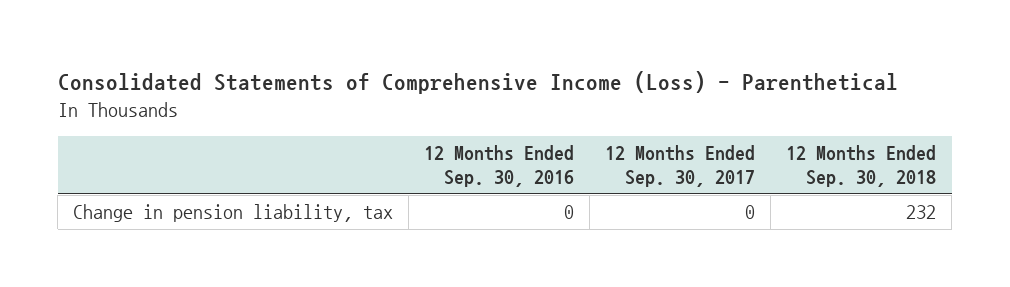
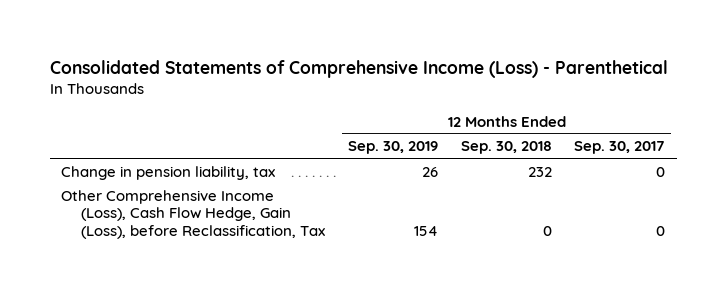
- | 12 Months Ended Sep. 30, 2016 | 12 Months Ended Sep. 30, 2017 | 12 Months Ended Sep. 30, 2018
+ | 12 Months Ended Sep. 30, 2019 | 12 Months Ended Sep. 30, 2018 | 12 Months Ended Sep. 30, 2017
+ Other Comprehensive Income (Loss), Cash Flow Hedge, Gain (Loss), before Reclassification, Tax | 154 | 0 | 0

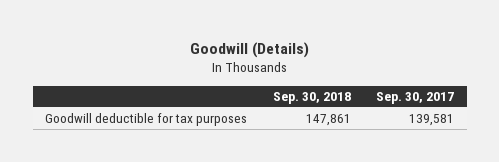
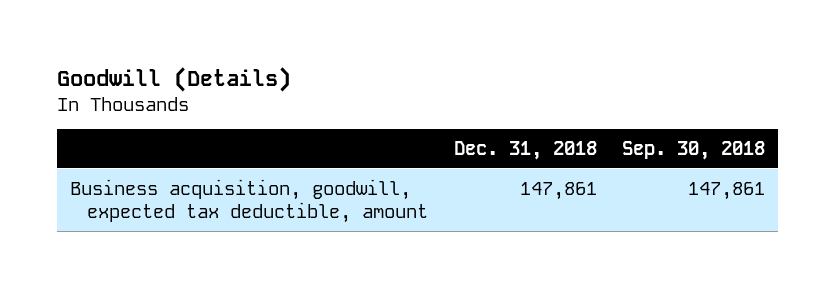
- | Sep. 30, 2018 | Sep. 30, 2017
+ | Dec. 31, 2018 | Sep. 30, 2018
- Goodwill deductible for tax purposes | 147,861 | 139,581
+ Business acquisition, goodwill, expected tax deductible, amount | 147,861 | 147,861

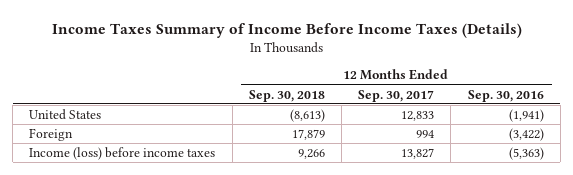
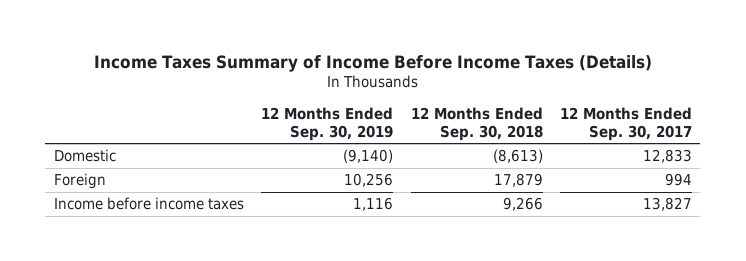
- | 12 Months Ended Sep. 30, 2018 | 12 Months Ended Sep. 30, 2017 | 12 Months Ended Sep. 30, 2016
+ | 12 Months Ended Sep. 30, 2019 | 12 Months Ended Sep. 30, 2018 | 12 Months Ended Sep. 30, 2017
- United States | (8,613) | 12,833 | (1,941)
+ Domestic | (9,140) | (8,613) | 12,833
- Income (loss) before income taxes | 9,266 | 13,827 | (5,363)
+ Income before income taxes | 1,116 | 9,266 | 13,827

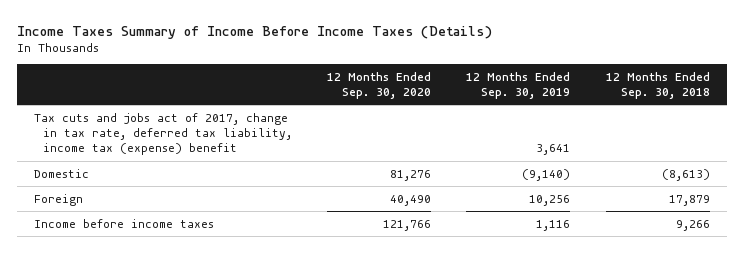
- | 12 Months Ended Sep. 30, 2019 | 12 Months Ended Sep. 30, 2018 | 12 Months Ended Sep. 30, 2017
+ | 12 Months Ended Sep. 30, 2020 | 12 Months Ended Sep. 30, 2019 | 12 Months Ended Sep. 30, 2018
+ Tax cuts and jobs act of 2017, change in tax rate, deferred tax liability, income tax (expense) benefit | | 3,641 |

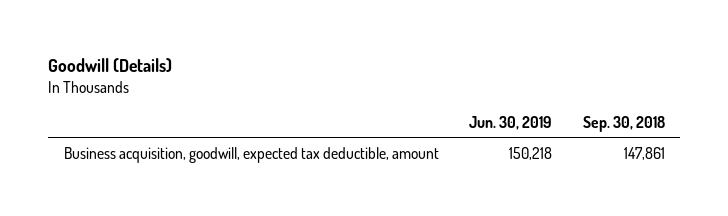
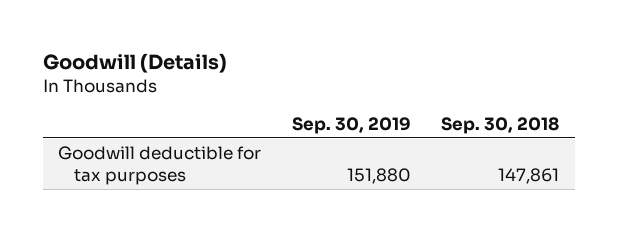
- | Jun. 30, 2019 | Sep. 30, 2018
+ | Sep. 30, 2019 | Sep. 30, 2018
- Business acquisition, goodwill, expected tax deductible, amount | 150,218 | 147,861
+ Goodwill deductible for tax purposes | 151,880 | 147,861

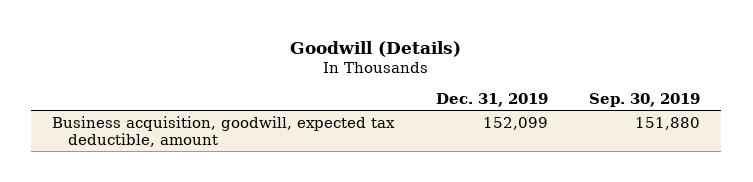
- | Sep. 30, 2019 | Sep. 30, 2018
+ | Dec. 31, 2019 | Sep. 30, 2019
- Goodwill deductible for tax purposes | 151,880 | 147,861
+ Business acquisition, goodwill, expected tax deductible, amount | 152,099 | 151,880

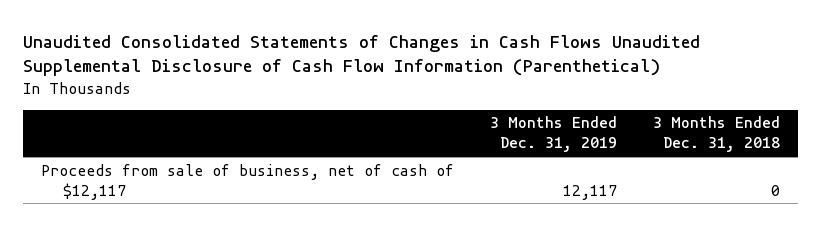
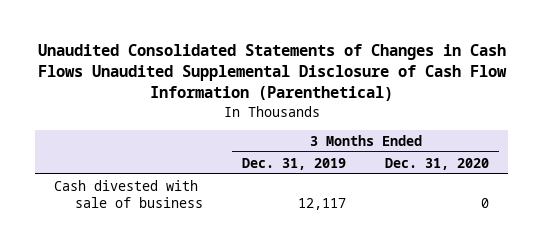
- | 3 Months Ended Dec. 31, 2019 | 3 Months Ended Dec. 31, 2018
+ | 3 Months Ended Dec. 31, 2019 | 3 Months Ended Dec. 31, 2020
- Proceeds from sale of business, net of cash of $12,117 | 12,117 | 0
+ Cash divested with sale of business | 12,117 | 0

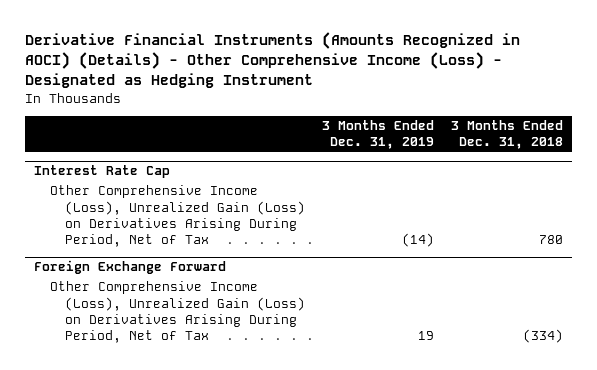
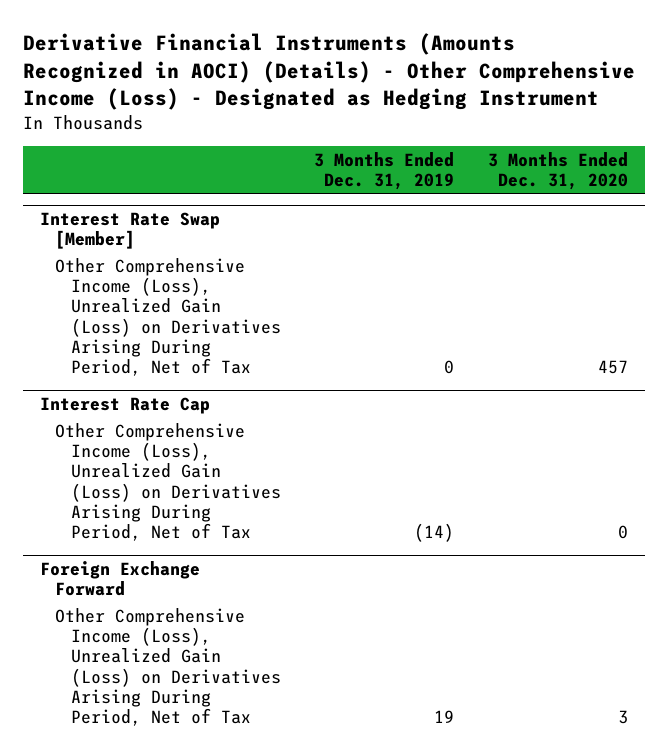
- | 3 Months Ended Dec. 31, 2019 | 3 Months Ended Dec. 31, 2018
+ | 3 Months Ended Dec. 31, 2019 | 3 Months Ended Dec. 31, 2020
+ Interest Rate Swap [Member]
+ Other Comprehensive Income (Loss), Unrealized Gain (Loss) on Derivatives Arising During Period, Net of Tax | 0 | 457

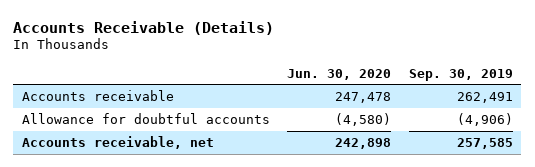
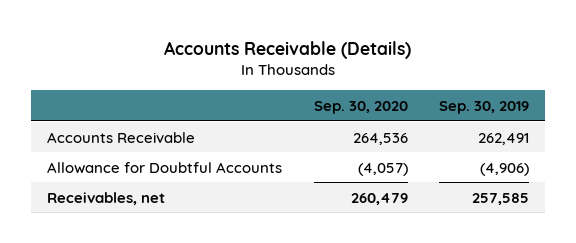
- | Jun. 30, 2020 | Sep. 30, 2019
+ | Sep. 30, 2020 | Sep. 30, 2019
- Accounts receivable | 247,478 | 262,491
- Allowance for doubtful accounts | (4,580) | (4,906)
- Accounts receivable, net | 242,898 | 257,585
+ Accounts Receivable | 264,536 | 262,491
+ Allowance for Doubtful Accounts | (4,057) | (4,906)
+ Receivables, net | 260,479 | 257,585

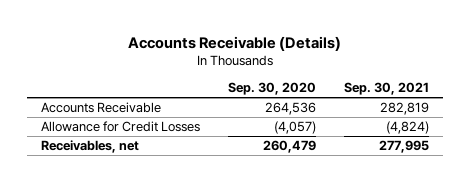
- | Sep. 30, 2020 | Sep. 30, 2019
+ | Sep. 30, 2020 | Sep. 30, 2021
- Allowance for Doubtful Accounts | (4,057) | (4,906)
+ Allowance for Credit Losses | (4,057) | (4,824)

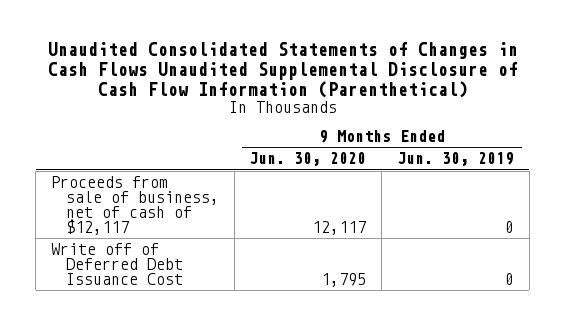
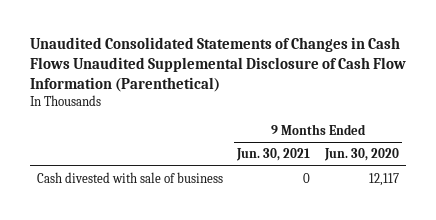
- | 9 Months Ended Jun. 30, 2020 | 9 Months Ended Jun. 30, 2019
+ | 9 Months Ended Jun. 30, 2021 | 9 Months Ended Jun. 30, 2020
- Proceeds from sale of business, net of cash of $12,117 | 12,117 | 0
- Write off of Deferred Debt Issuance Cost | 1,795 | 0
+ Cash divested with sale of business | 0 | 12,117

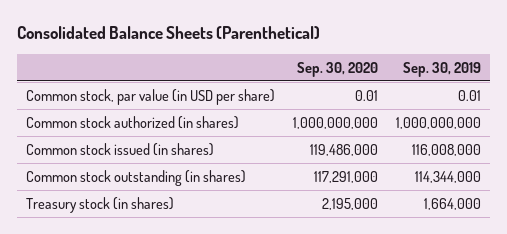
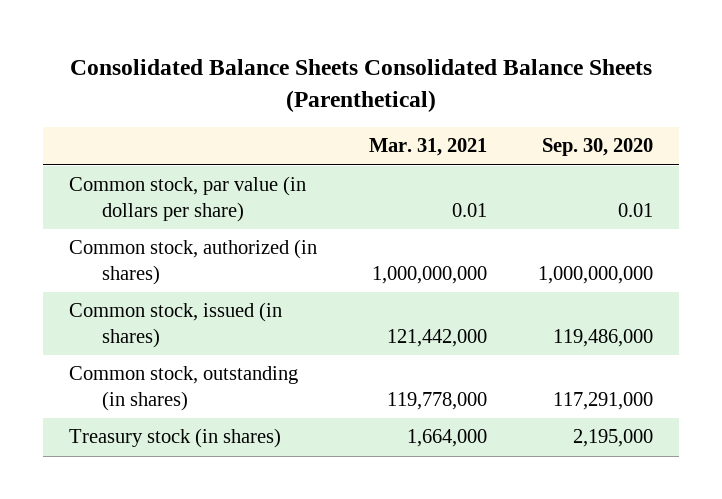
- Consolidated Balance Sheets (Parenthetical)
+ Consolidated Balance Sheets Consolidated Balance Sheets (Parenthetical)
- | Sep. 30, 2020 | Sep. 30, 2019
+ | Mar. 31, 2021 | Sep. 30, 2020
- Common stock, par value (in USD per share) | 0.01 | 0.01
- Common stock authorized (in shares) | 1,000,000,000 | 1,000,000,000
- Common stock issued (in shares) | 119,486,000 | 116,008,000
- Common stock outstanding (in shares) | 117,291,000 | 114,344,000
+ Common stock, par value (in dollars per share) | 0.01 | 0.01
+ Common stock, authorized (in shares) | 1,000,000,000 | 1,000,000,000
+ Common stock, issued (in shares) | 121,442,000 | 119,486,000
+ Common stock, outstanding (in shares) | 119,778,000 | 117,291,000

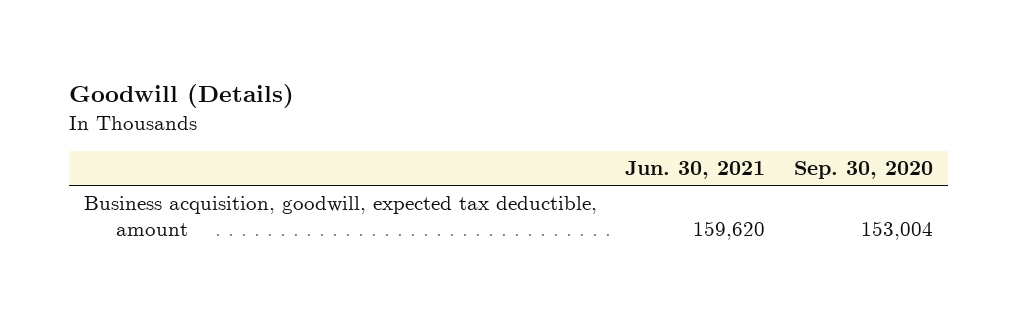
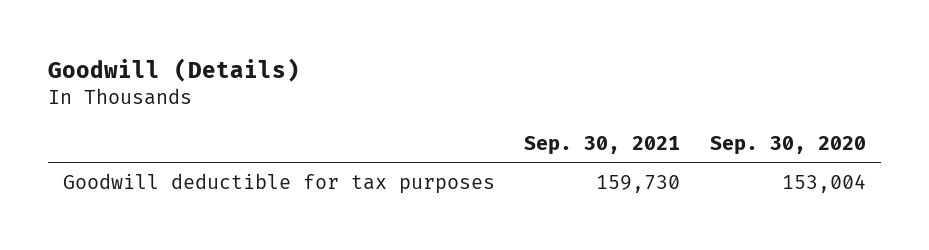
- | Jun. 30, 2021 | Sep. 30, 2020
+ | Sep. 30, 2021 | Sep. 30, 2020
- Business acquisition, goodwill, expected tax deductible, amount | 159,620 | 153,004
+ Goodwill deductible for tax purposes | 159,730 | 153,004

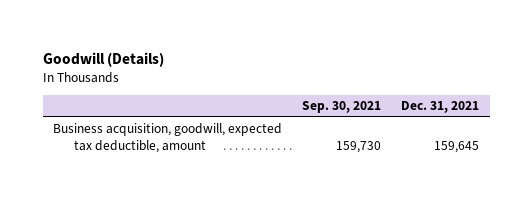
- | Sep. 30, 2021 | Sep. 30, 2020
+ | Sep. 30, 2021 | Dec. 31, 2021
- Goodwill deductible for tax purposes | 159,730 | 153,004
+ Business acquisition, goodwill, expected tax deductible, amount | 159,730 | 159,645

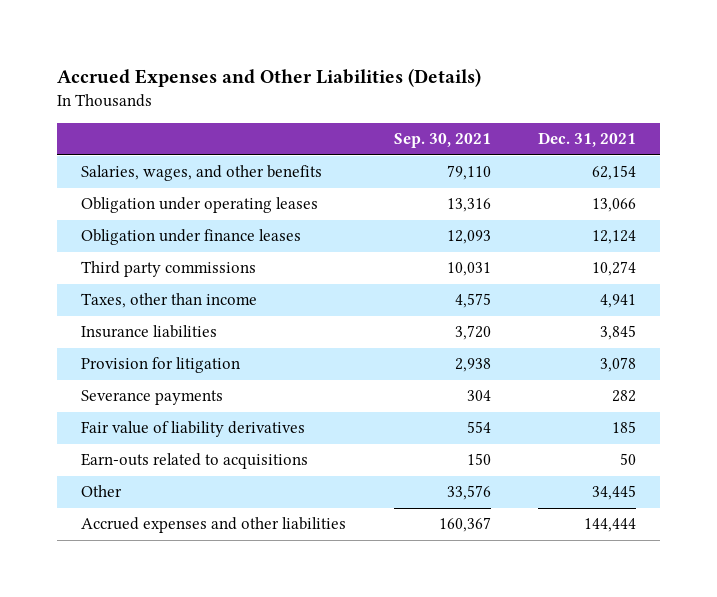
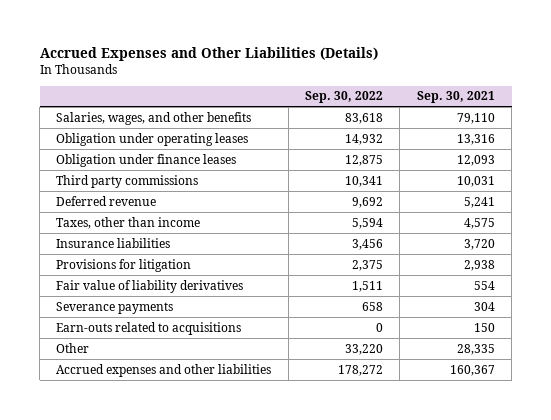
- | Sep. 30, 2021 | Dec. 31, 2021
+ | Sep. 30, 2022 | Sep. 30, 2021
+ Deferred revenue | 9,692 | 5,241
- Provision for litigation | 2,938 | 3,078
+ Provisions for litigation | 2,375 | 2,938
moved down: Severance payments | 658 | 304
- Other | 33,576 | 34,445
+ Other | 33,220 | 28,335

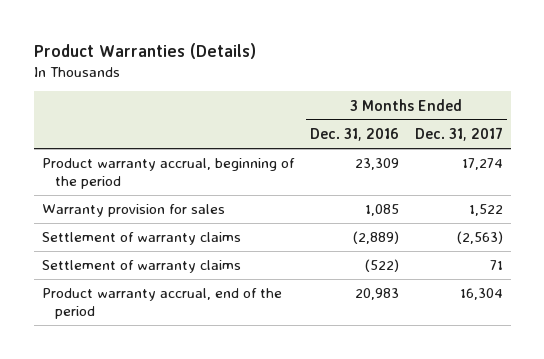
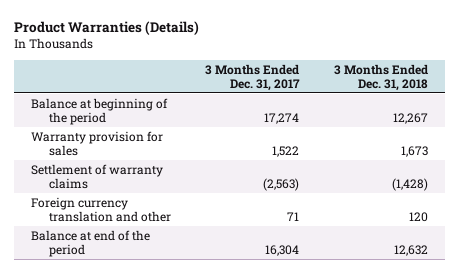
- | 3 Months Ended Dec. 31, 2016 | 3 Months Ended Dec. 31, 2017
+ | 3 Months Ended Dec. 31, 2017 | 3 Months Ended Dec. 31, 2018
- Product warranty accrual, beginning of the period | 23,309 | 17,274
+ Balance at beginning of the period | 17,274 | 12,267
- Settlement of warranty claims | (522) | 71
- Product warranty accrual, end of the period | 20,983 | 16,304
+ Foreign currency translation and other | 71 | 120
+ Balance at end of the period | 16,304 | 12,632

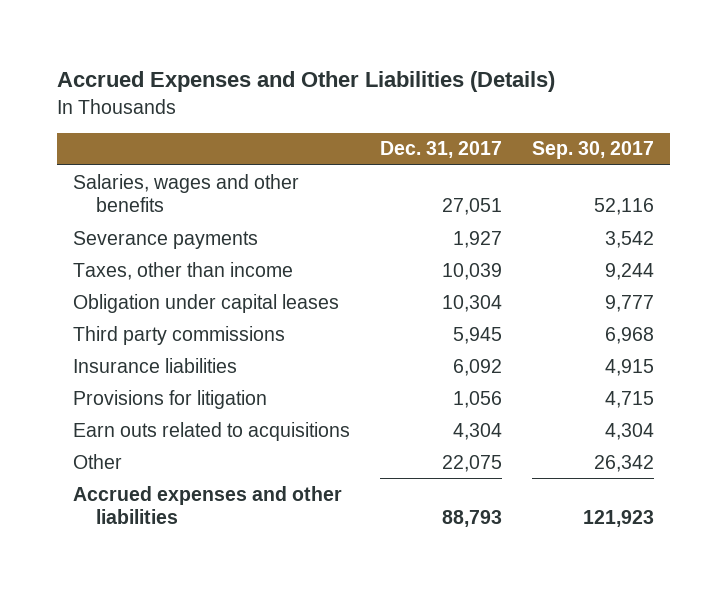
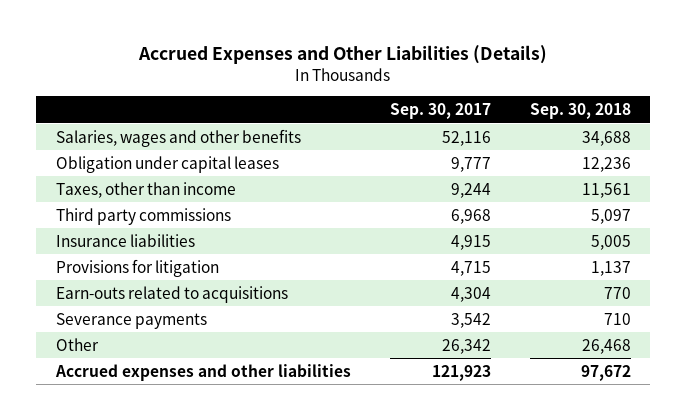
- | Dec. 31, 2017 | Sep. 30, 2017
+ | Sep. 30, 2017 | Sep. 30, 2018
moved down: Taxes, other than income | 9,244 | 11,561
- Earn outs related to acquisitions | 4,304 | 4,304
+ Earn-outs related to acquisitions | 4,304 | 770
moved down: Severance payments | 3,542 | 710

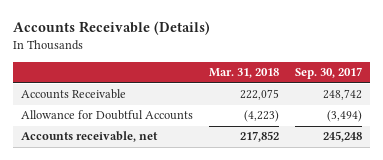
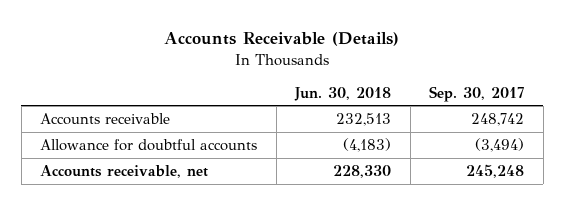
- | Mar. 31, 2018 | Sep. 30, 2017
+ | Jun. 30, 2018 | Sep. 30, 2017
- Accounts Receivable | 222,075 | 248,742
- Allowance for Doubtful Accounts | (4,223) | (3,494)
+ Accounts receivable | 232,513 | 248,742
+ Allowance for doubtful accounts | (4,183) | (3,494)

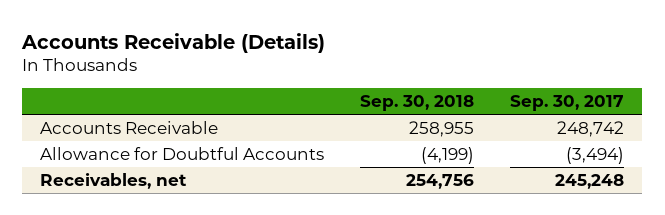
- | Jun. 30, 2018 | Sep. 30, 2017
+ | Sep. 30, 2018 | Sep. 30, 2017
- Accounts receivable | 232,513 | 248,742
- Allowance for doubtful accounts | (4,183) | (3,494)
- Accounts receivable, net | 228,330 | 245,248
+ Accounts Receivable | 258,955 | 248,742
+ Allowance for Doubtful Accounts | (4,199) | (3,494)
+ Receivables, net | 254,756 | 245,248

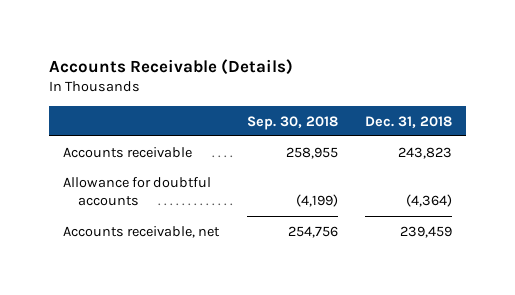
- | Sep. 30, 2018 | Sep. 30, 2017
+ | Sep. 30, 2018 | Dec. 31, 2018
- Accounts Receivable | 258,955 | 248,742
- Allowance for Doubtful Accounts | (4,199) | (3,494)
- Receivables, net | 254,756 | 245,248
+ Accounts receivable | 258,955 | 243,823
+ Allowance for doubtful accounts | (4,199) | (4,364)
+ Accounts receivable, net | 254,756 | 239,459

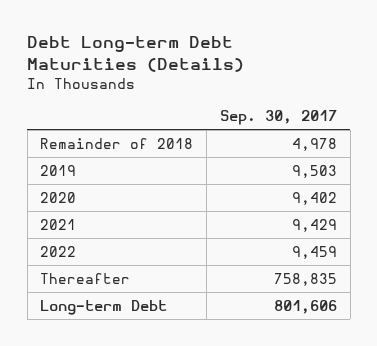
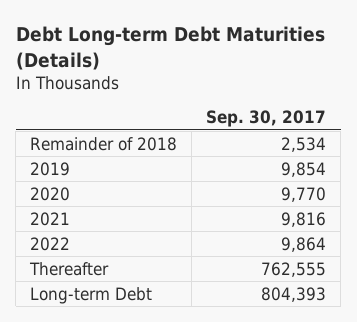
- Remainder of 2018 | 4,978
- 2019 | 9,503
- 2020 | 9,402
- 2021 | 9,429
- 2022 | 9,459
- Thereafter | 758,835
- Long-term Debt | 801,606
+ Remainder of 2018 | 2,534
+ 2019 | 9,854
+ 2020 | 9,770
+ 2021 | 9,816
+ 2022 | 9,864
+ Thereafter | 762,555
+ Long-term Debt | 804,393

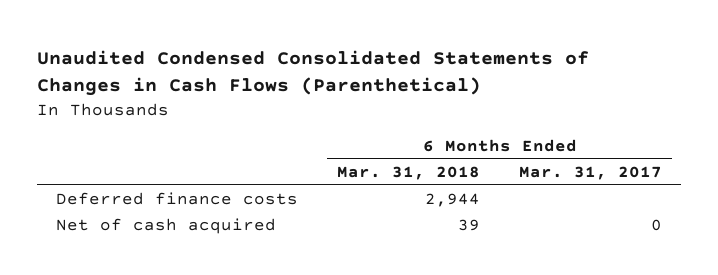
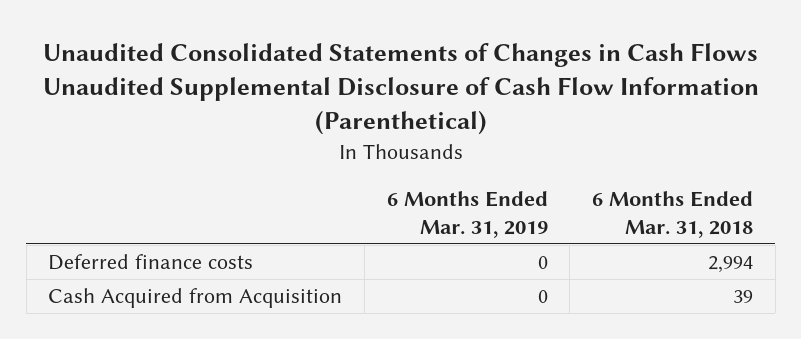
- Unaudited Condensed Consolidated Statements of Changes in Cash Flows (Parenthetical)
+ Unaudited Consolidated Statements of Changes in Cash Flows Unaudited Supplemental Disclosure of Cash Flow Information (Parenthetical)
- | 6 Months Ended Mar. 31, 2018 | 6 Months Ended Mar. 31, 2017
+ | 6 Months Ended Mar. 31, 2019 | 6 Months Ended Mar. 31, 2018
- Deferred finance costs | 2,944 |
- Net of cash acquired | 39 | 0
+ Deferred finance costs | 0 | 2,994
+ Cash Acquired from Acquisition | 0 | 39

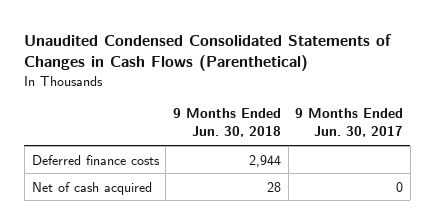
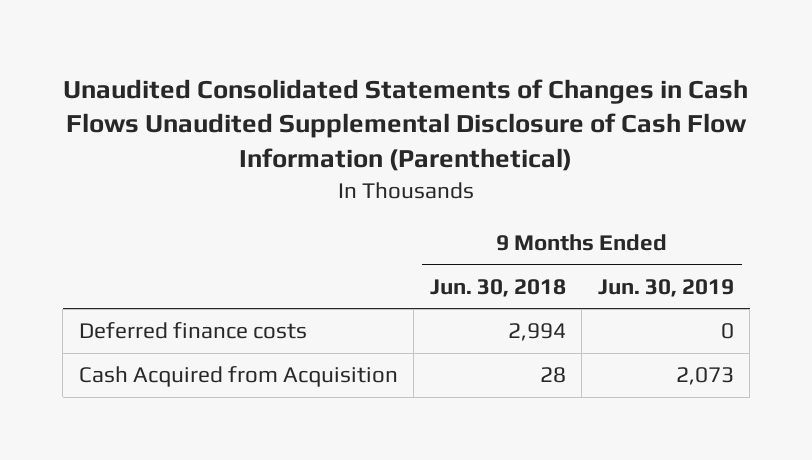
- Unaudited Condensed Consolidated Statements of Changes in Cash Flows (Parenthetical)
+ Unaudited Consolidated Statements of Changes in Cash Flows Unaudited Supplemental Disclosure of Cash Flow Information (Parenthetical)
- | 9 Months Ended Jun. 30, 2018 | 9 Months Ended Jun. 30, 2017
+ | 9 Months Ended Jun. 30, 2018 | 9 Months Ended Jun. 30, 2019
- Deferred finance costs | 2,944 |
- Net of cash acquired | 28 | 0
+ Deferred finance costs | 2,994 | 0
+ Cash Acquired from Acquisition | 28 | 2,073

